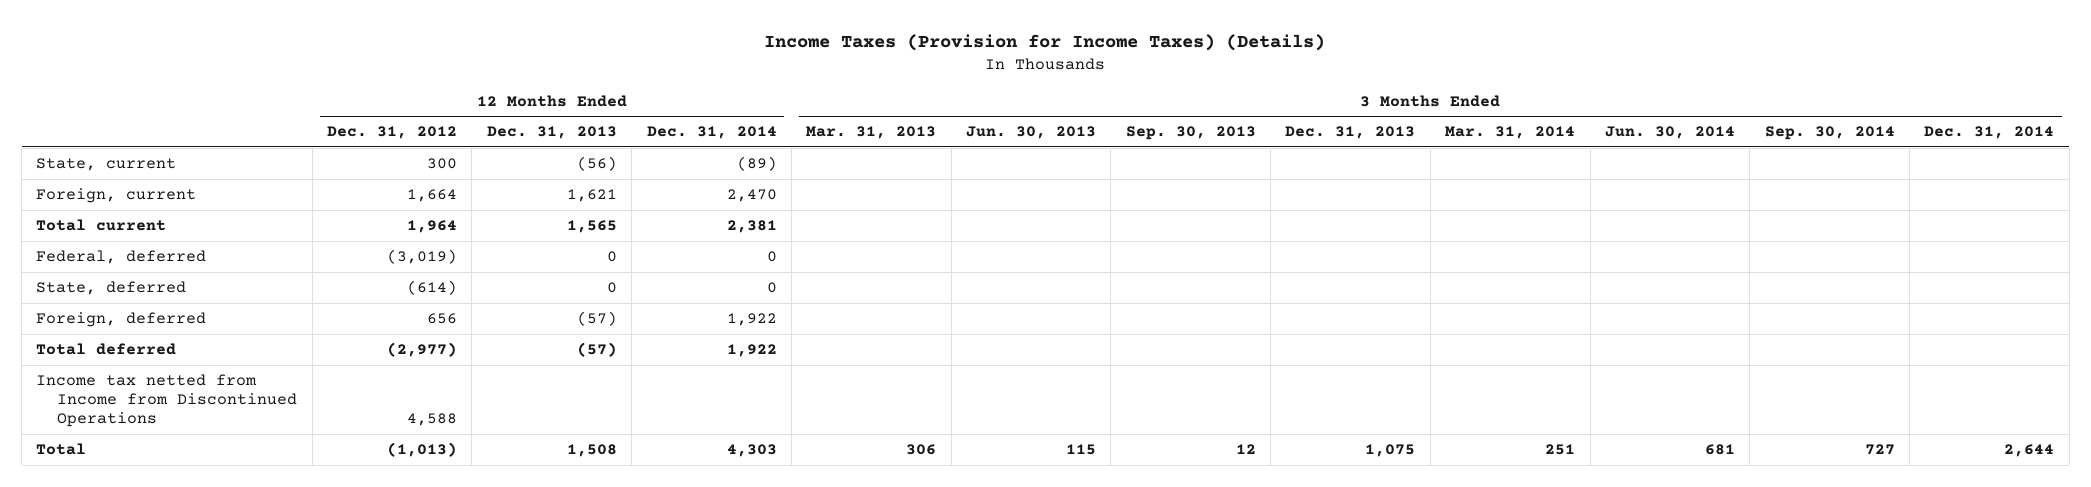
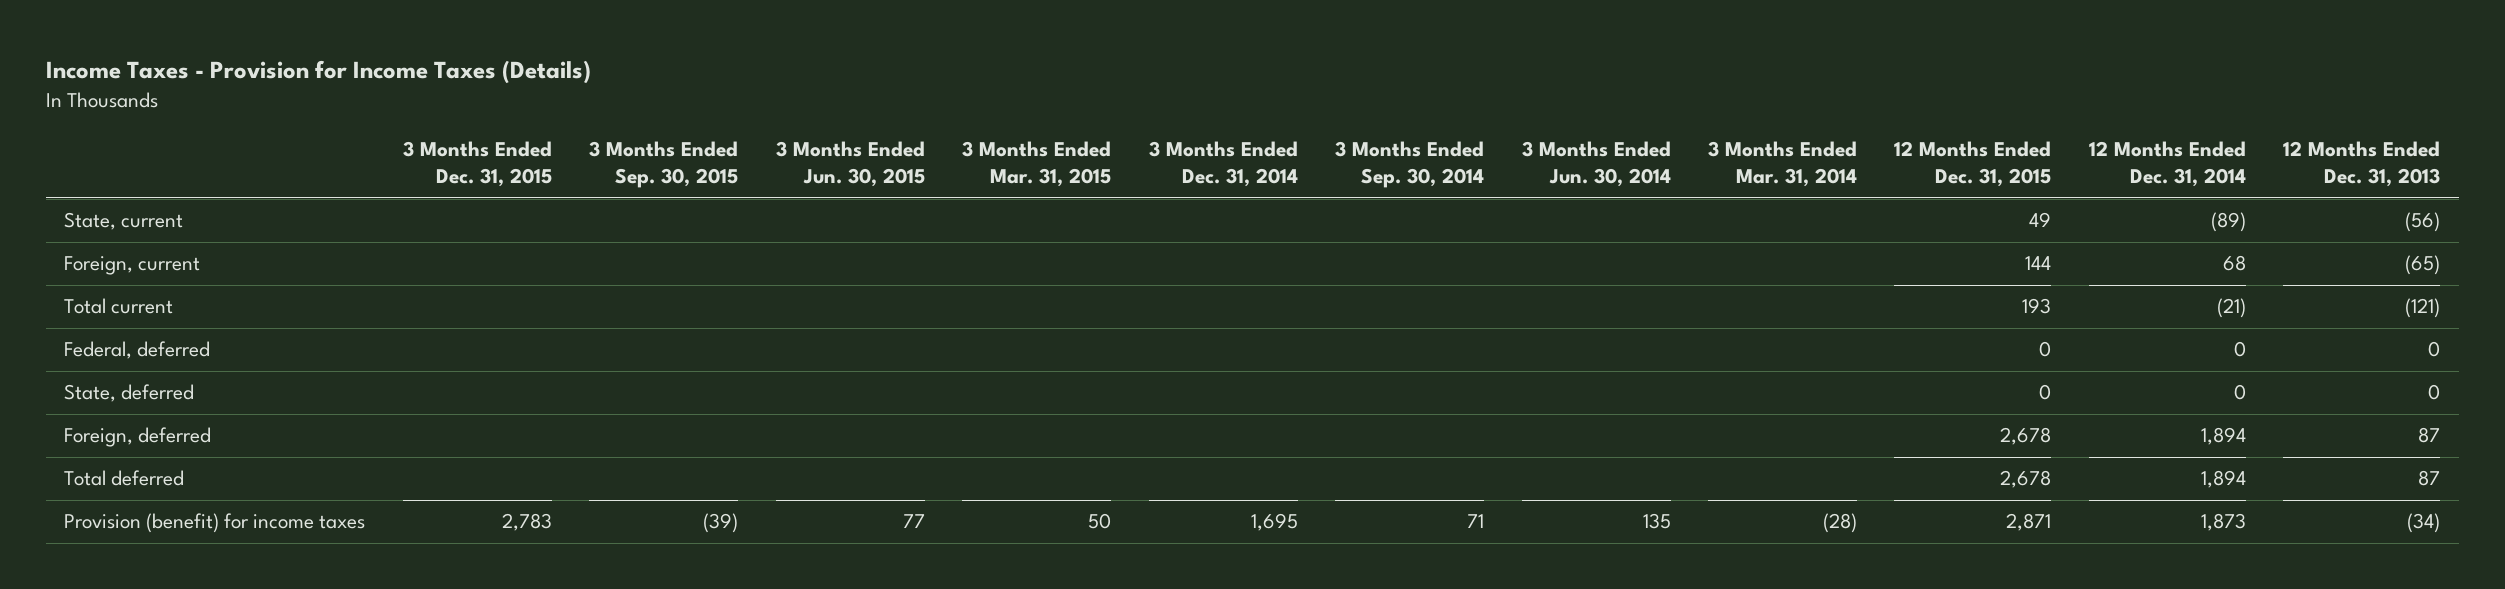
- Income Taxes (Provision for Income Taxes) (Details)
+ Income Taxes - Provision for Income Taxes (Details)
- | 12 Months Ended Dec. 31, 2012 | 12 Months Ended Dec. 31, 2013 | 12 Months Ended Dec. 31, 2014 | 3 Months Ended Mar. 31, 2013 | 3 Months Ended Jun. 30, 2013 | 3 Months Ended Sep. 30, 2013 | 3 Months Ended Dec. 31, 2013 | 3 Months Ended Mar. 31, 2014 | 3 Months Ended Jun. 30, 2014 | 3 Months Ended Sep. 30, 2014 | 3 Months Ended Dec. 31, 2014
+ | 3 Months Ended Dec. 31, 2015 | 3 Months Ended Sep. 30, 2015 | 3 Months Ended Jun. 30, 2015 | 3 Months Ended Mar. 31, 2015 | 3 Months Ended Dec. 31, 2014 | 3 Months Ended Sep. 30, 2014 | 3 Months Ended Jun. 30, 2014 | 3 Months Ended Mar. 31, 2014 | 12 Months Ended Dec. 31, 2015 | 12 Months Ended Dec. 31, 2014 | 12 Months Ended Dec. 31, 2013
- Foreign, current | 1,664 | 1,621 | 2,470 | | | | | | | |
- Total current | 1,964 | 1,565 | 2,381 | | | | | | | |
+ Foreign, current | | | | | | | | | 144 | 68 | (65)
+ Total current | | | | | | | | | 193 | (21) | (121)
- Foreign, deferred | 656 | (57) | 1,922 | | | | | | | |
- Total deferred | (2,977) | (57) | 1,922 | | | | | | | |
- Income tax netted from Income from Discontinued Operations | 4,588 | | | | | | | | | |
- Total | (1,013) | 1,508 | 4,303 | 306 | 115 | 12 | 1,075 | 251 | 681 | 727 | 2,644
+ Foreign, deferred | | | | | | | | | 2,678 | 1,894 | 87
+ Total deferred | | | | | | | | | 2,678 | 1,894 | 87
+ Provision (benefit) for income taxes | 2,783 | (39) | 77 | 50 | 1,695 | 71 | 135 | (28) | 2,871 | 1,873 | (34)

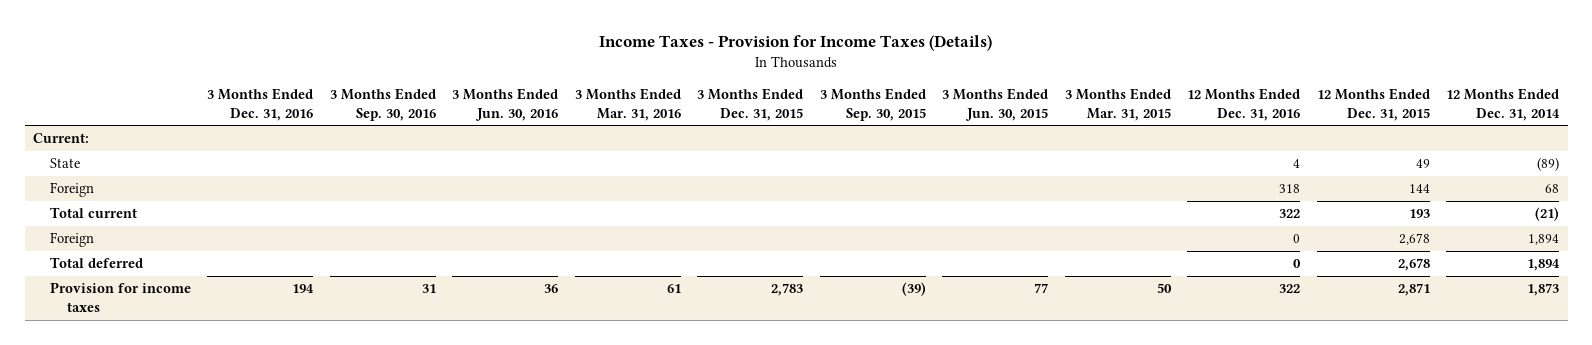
- | 3 Months Ended Dec. 31, 2015 | 3 Months Ended Sep. 30, 2015 | 3 Months Ended Jun. 30, 2015 | 3 Months Ended Mar. 31, 2015 | 3 Months Ended Dec. 31, 2014 | 3 Months Ended Sep. 30, 2014 | 3 Months Ended Jun. 30, 2014 | 3 Months Ended Mar. 31, 2014 | 12 Months Ended Dec. 31, 2015 | 12 Months Ended Dec. 31, 2014 | 12 Months Ended Dec. 31, 2013
+ | 3 Months Ended Dec. 31, 2016 | 3 Months Ended Sep. 30, 2016 | 3 Months Ended Jun. 30, 2016 | 3 Months Ended Mar. 31, 2016 | 3 Months Ended Dec. 31, 2015 | 3 Months Ended Sep. 30, 2015 | 3 Months Ended Jun. 30, 2015 | 3 Months Ended Mar. 31, 2015 | 12 Months Ended Dec. 31, 2016 | 12 Months Ended Dec. 31, 2015 | 12 Months Ended Dec. 31, 2014
- State, current | | | | | | | | | 49 | (89) | (56)
- Foreign, current | | | | | | | | | 144 | 68 | (65)
+ Current:
+ State | | | | | | | | | 4 | 49 | (89)
+ Foreign | | | | | | | | | 318 | 144 | 68
- Federal, deferred | | | | | | | | | 0 | 0 | 0
- State, deferred | | | | | | | | | 0 | 0 | 0
- Foreign, deferred | | | | | | | | | 2,678 | 1,894 | 87
+ Foreign | | | | | | | | | 0 | 2,678 | 1,894
- Provision (benefit) for income taxes | 2,783 | (39) | 77 | 50 | 1,695 | 71 | 135 | (28) | 2,871 | 1,873 | (34)
+ Provision for income taxes | 194 | 31 | 36 | 61 | 2,783 | (39) | 77 | 50 | 322 | 2,871 | 1,873

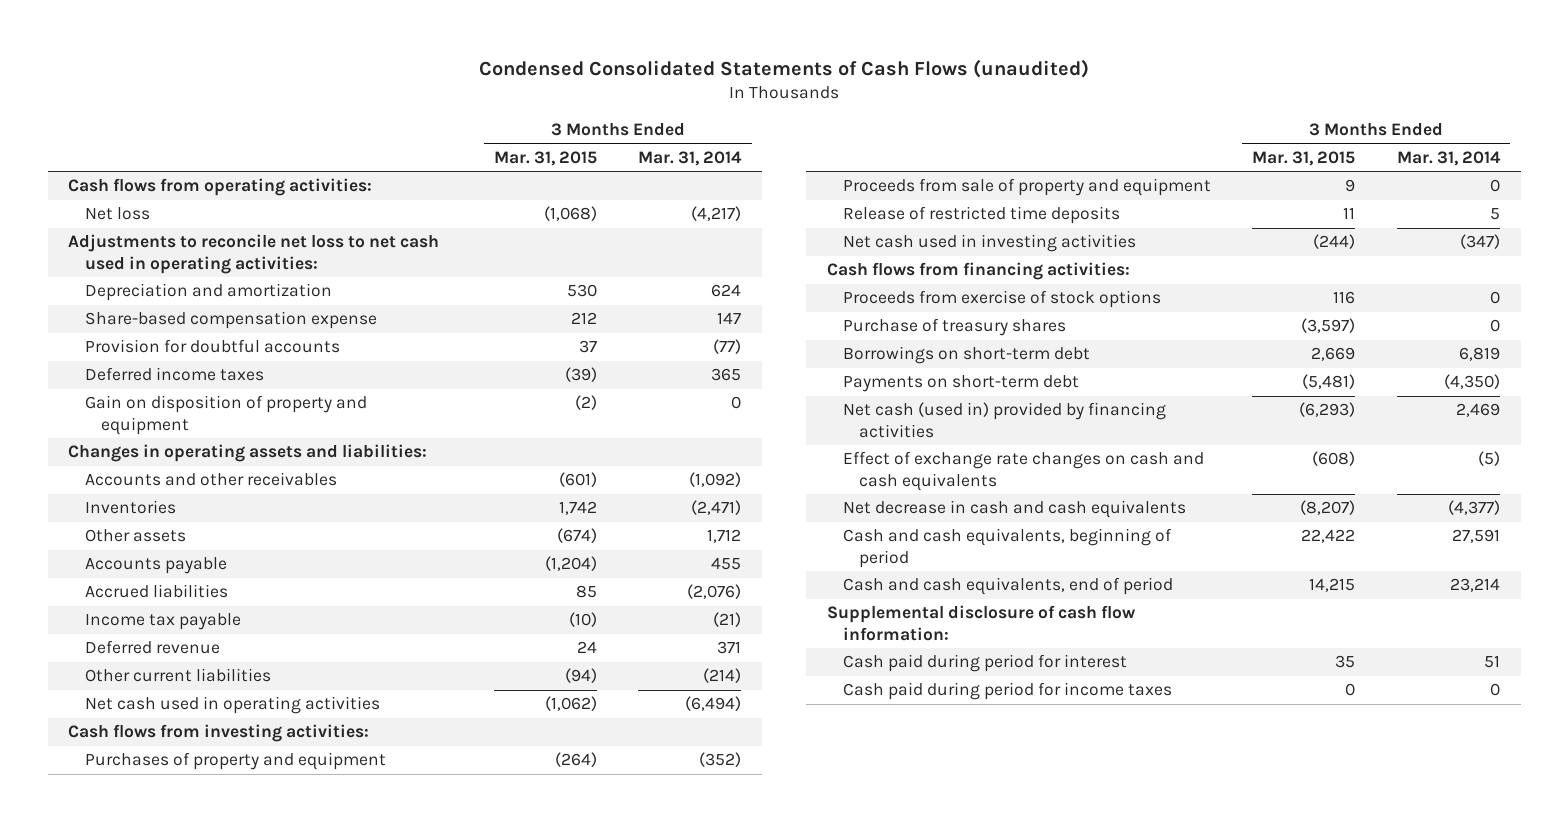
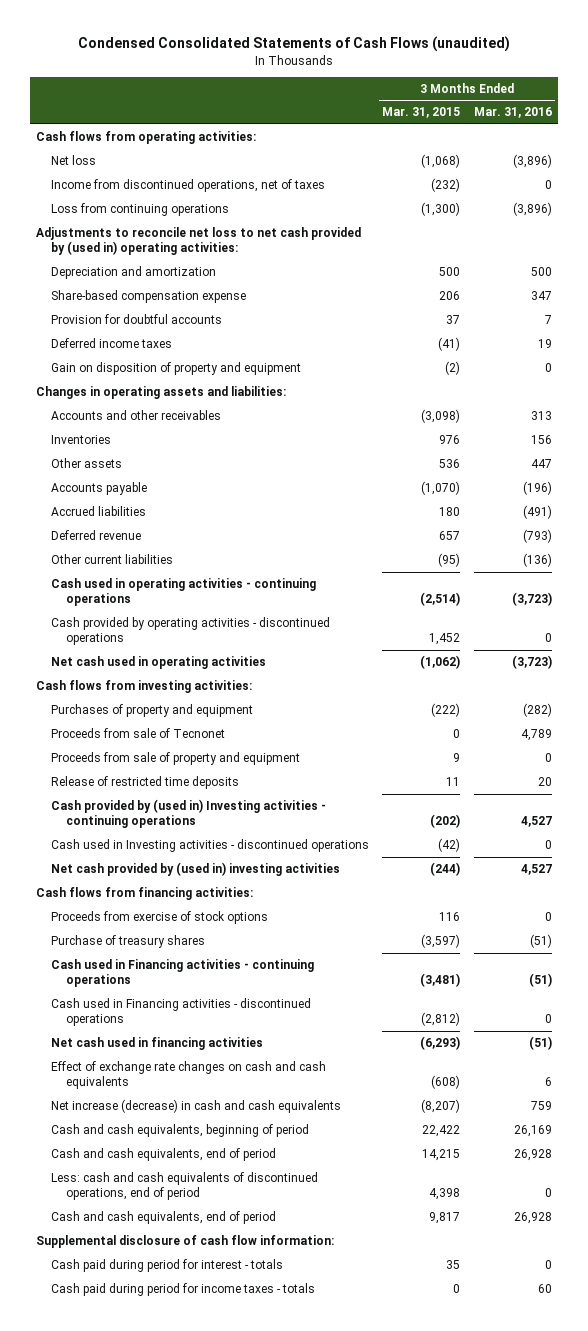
- | 3 Months Ended Mar. 31, 2015 | 3 Months Ended Mar. 31, 2014
+ | 3 Months Ended Mar. 31, 2015 | 3 Months Ended Mar. 31, 2016
- Adjustments to reconcile net loss to net cash used in operating activities:
- Depreciation and amortization | 530 | 624
- Share-based compensation expense | 212 | 147
+ Income from discontinued operations, net of taxes | (232) | 0
+ Loss from continuing operations | (1,300) | (3,896)
+ Adjustments to reconcile net loss to net cash provided by (used in) operating activities:
+ Depreciation and amortization | 500 | 500
+ Share-based compensation expense | 206 | 347
- Deferred income taxes | (39) | 365
+ Deferred income taxes | (41) | 19
- Accounts and other receivables | (601) | (1,092)
- Inventories | 1,742 | (2,471)
- Other assets | (674) | 1,712
- Accounts payable | (1,204) | 455
- Accrued liabilities | 85 | (2,076)
- Income tax payable | (10) | (21)
- Deferred revenue | 24 | 371
- Other current liabilities | (94) | (214)
+ Accounts and other receivables | (3,098) | 313
+ Inventories | 976 | 156
+ Other assets | 536 | 447
+ Accounts payable | (1,070) | (196)
+ Accrued liabilities | 180 | (491)
+ Deferred revenue | 657 | (793)
+ Other current liabilities | (95) | (136)
+ Cash used in operating activities - continuing operations | (2,514) | (3,723)
+ Cash provided by operating activities - discontinued operations | 1,452 | 0
- Purchases of property and equipment | (264) | (352)
+ Purchases of property and equipment | (222) | (282)
+ Proceeds from sale of Tecnonet | 0 | 4,789
- Net cash used in investing activities | (244) | (347)
+ Cash provided by (used in) Investing activities - continuing operations | (202) | 4,527
+ Cash used in Investing activities - discontinued operations | (42) | 0
+ Net cash provided by (used in) investing activities | (244) | 4,527
- Borrowings on short-term debt | 2,669 | 6,819
- Payments on short-term debt | (5,481) | (4,350)
- Net cash (used in) provided by financing activities | (6,293) | 2,469
+ Cash used in Financing activities - continuing operations | (3,481) | (51)
+ Cash used in Financing activities - discontinued operations | (2,812) | 0
+ Net cash used in financing activities | (6,293) | (51)
- Net decrease in cash and cash equivalents | (8,207) | (4,377)
+ Net increase (decrease) in cash and cash equivalents | (8,207) | 759
+ Less: cash and cash equivalents of discontinued operations, end of period | 4,398 | 0
+ Cash and cash equivalents, end of period | 9,817 | 26,928
- Cash paid during period for interest | 35 | 51
- Cash paid during period for income taxes | 0 | 0
+ Cash paid during period for interest - totals | 35 | 0
+ Cash paid during period for income taxes - totals | 0 | 60

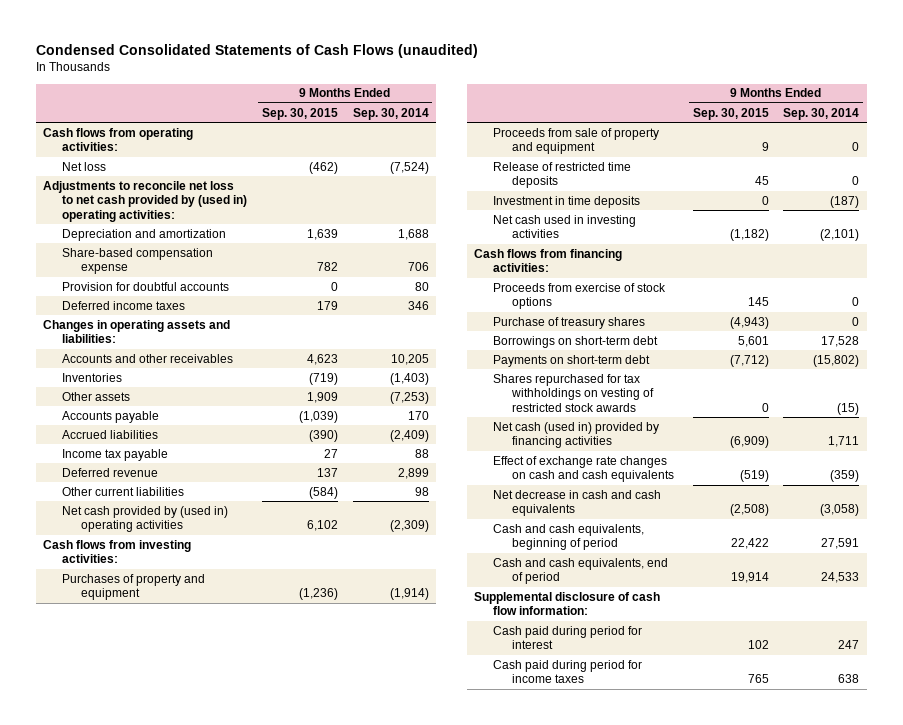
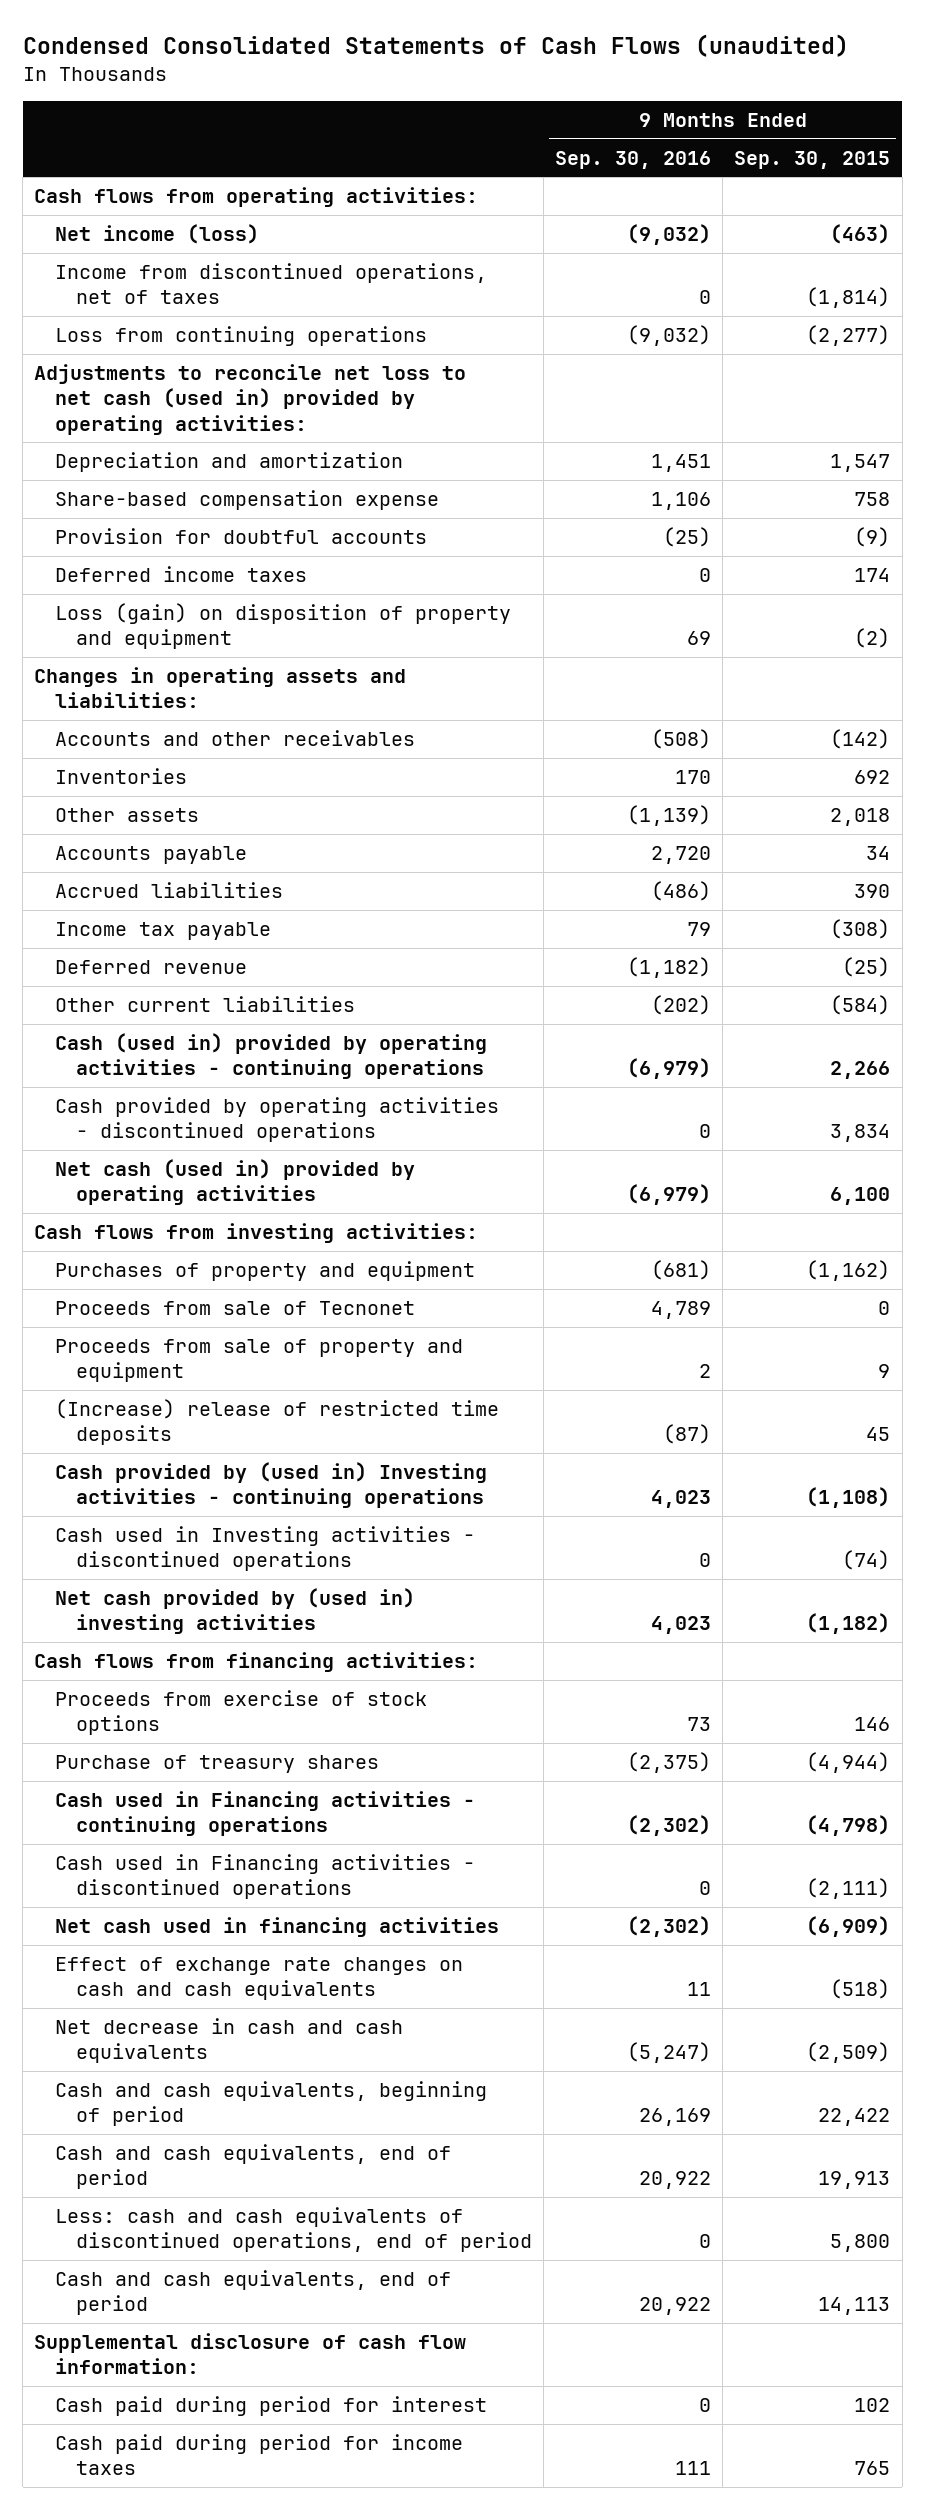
- | 9 Months Ended Sep. 30, 2015 | 9 Months Ended Sep. 30, 2014
+ | 9 Months Ended Sep. 30, 2016 | 9 Months Ended Sep. 30, 2015
- Net loss | (462) | (7,524)
- Adjustments to reconcile net loss to net cash provided by (used in) operating activities:
- Depreciation and amortization | 1,639 | 1,688
- Share-based compensation expense | 782 | 706
- Provision for doubtful accounts | 0 | 80
- Deferred income taxes | 179 | 346
+ Net income (loss) | (9,032) | (463)
+ Income from discontinued operations, net of taxes | 0 | (1,814)
+ Loss from continuing operations | (9,032) | (2,277)
+ Adjustments to reconcile net loss to net cash (used in) provided by operating activities:
+ Depreciation and amortization | 1,451 | 1,547
+ Share-based compensation expense | 1,106 | 758
+ Provision for doubtful accounts | (25) | (9)
+ Deferred income taxes | 0 | 174
+ Loss (gain) on disposition of property and equipment | 69 | (2)
- Accounts and other receivables | 4,623 | 10,205
- Inventories | (719) | (1,403)
- Other assets | 1,909 | (7,253)
- Accounts payable | (1,039) | 170
- Accrued liabilities | (390) | (2,409)
- Income tax payable | 27 | 88
- Deferred revenue | 137 | 2,899
+ Accounts and other receivables | (508) | (142)
+ Inventories | 170 | 692
+ Other assets | (1,139) | 2,018
+ Accounts payable | 2,720 | 34
+ Accrued liabilities | (486) | 390
+ Income tax payable | 79 | (308)
+ Deferred revenue | (1,182) | (25)
- Net cash provided by (used in) operating activities | 6,102 | (2,309)
+ Cash (used in) provided by operating activities - continuing operations | (6,979) | 2,266
+ Cash provided by operating activities - discontinued operations | 0 | 3,834
+ Net cash (used in) provided by operating activities | (6,979) | 6,100
- Purchases of property and equipment | (1,236) | (1,914)
+ Purchases of property and equipment | (681) | (1,162)
+ Proceeds from sale of Tecnonet | 4,789 | 0
- Release of restricted time deposits | 45 | 0
- Investment in time deposits | 0 | (187)
- Net cash used in investing activities | (1,182) | (2,101)
+ (Increase) release of restricted time deposits | (87) | 45
+ Cash provided by (used in) Investing activities - continuing operations | 4,023 | (1,108)
+ Cash used in Investing activities - discontinued operations | 0 | (74)
+ Net cash provided by (used in) investing activities | 4,023 | (1,182)
- Proceeds from exercise of stock options | 145 | 0
- Purchase of treasury shares | (4,943) | 0
- Borrowings on short-term debt | 5,601 | 17,528
- Payments on short-term debt | (7,712) | (15,802)
- Shares repurchased for tax withholdings on vesting of restricted stock awards | 0 | (15)
- Net cash (used in) provided by financing activities | (6,909) | 1,711
- Effect of exchange rate changes on cash and cash equivalents | (519) | (359)
- Net decrease in cash and cash equivalents | (2,508) | (3,058)
+ Proceeds from exercise of stock options | 73 | 146
+ Purchase of treasury shares | (2,375) | (4,944)
+ Cash used in Financing activities - continuing operations | (2,302) | (4,798)
+ Cash used in Financing activities - discontinued operations | 0 | (2,111)
+ Net cash used in financing activities | (2,302) | (6,909)
+ Effect of exchange rate changes on cash and cash equivalents | 11 | (518)
+ Net decrease in cash and cash equivalents | (5,247) | (2,509)
- Cash and cash equivalents, end of period | 19,914 | 24,533
+ Cash and cash equivalents, end of period | 20,922 | 19,913
+ Less: cash and cash equivalents of discontinued operations, end of period | 0 | 5,800
+ Cash and cash equivalents, end of period | 20,922 | 14,113

